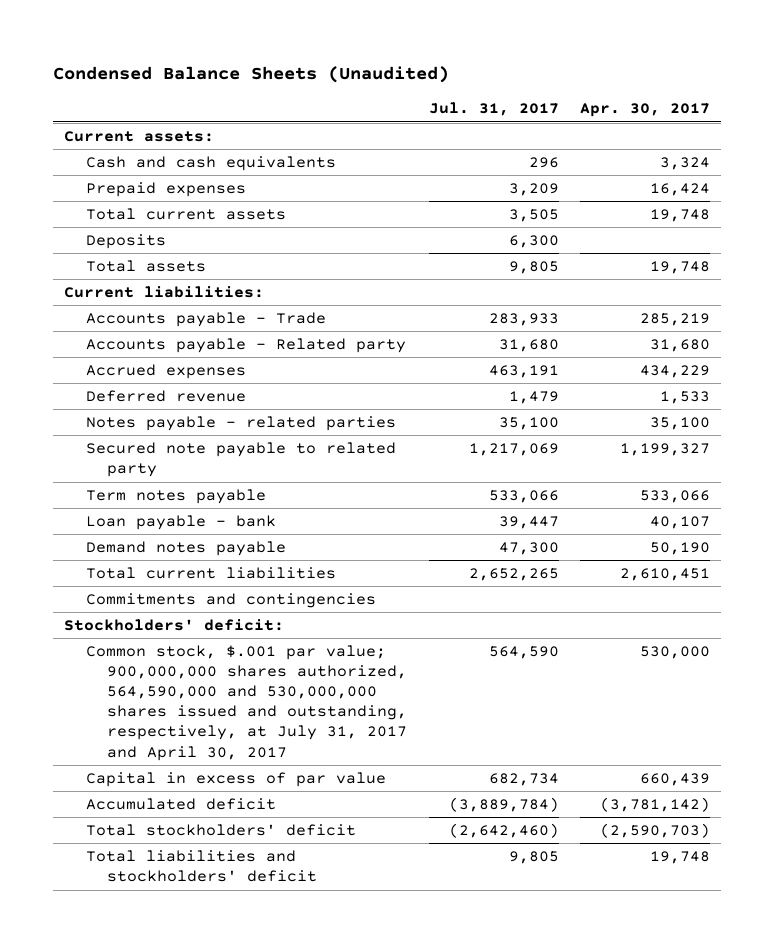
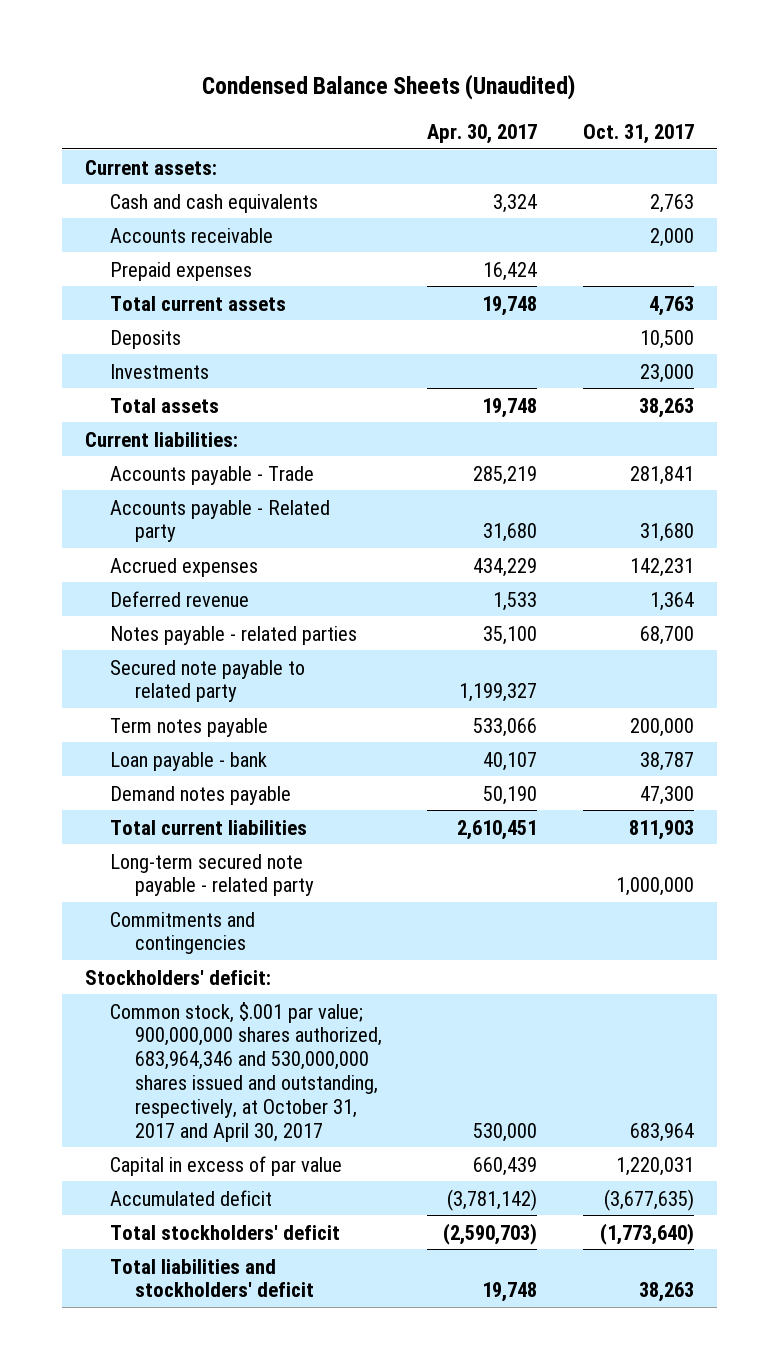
- | Jul. 31, 2017 | Apr. 30, 2017
+ | Apr. 30, 2017 | Oct. 31, 2017
+ Accounts receivable | | 2,000
+ Investments | | 23,000
+ Long-term secured note payable - related party | | 1,000,000
- Common stock, $.001 par value; 900,000,000 shares authorized, 564,590,000 and 530,000,000 shares issued and outstanding, respectively, at July 31, 2017 and April 30, 2017 | 564,590 | 530,000
+ Common stock, $.001 par value; 900,000,000 shares authorized, 683,964,346 and 530,000,000 shares issued and outstanding, respectively, at October 31, 2017 and April 30, 2017 | 530,000 | 683,964

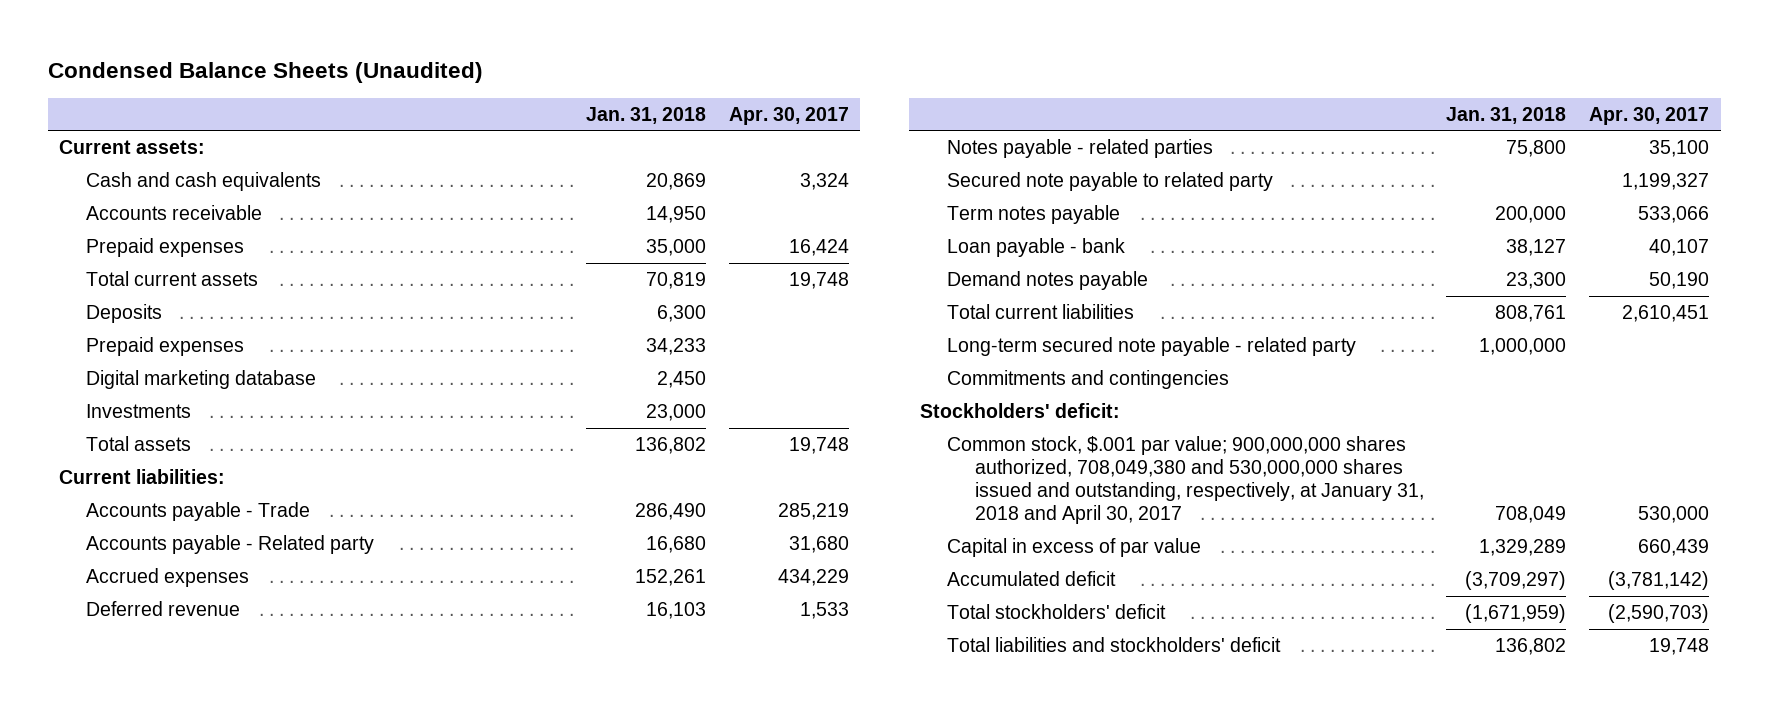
- | Apr. 30, 2017 | Oct. 31, 2017
+ | Jan. 31, 2018 | Apr. 30, 2017
+ Prepaid expenses | 34,233 |
+ Digital marketing database | 2,450 |
- Common stock, $.001 par value; 900,000,000 shares authorized, 683,964,346 and 530,000,000 shares issued and outstanding, respectively, at October 31, 2017 and April 30, 2017 | 530,000 | 683,964
+ Common stock, $.001 par value; 900,000,000 shares authorized, 708,049,380 and 530,000,000 shares issued and outstanding, respectively, at January 31, 2018 and April 30, 2017 | 708,049 | 530,000

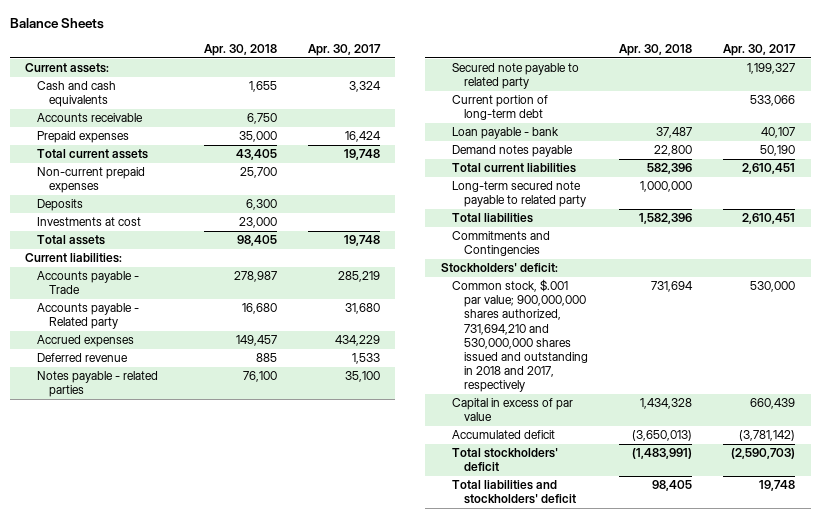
- Condensed Balance Sheets (Unaudited)
+ Balance Sheets
- | Jan. 31, 2018 | Apr. 30, 2017
+ | Apr. 30, 2018 | Apr. 30, 2017
+ Non-current prepaid expenses | 25,700 |
- Prepaid expenses | 34,233 |
- Digital marketing database | 2,450 |
- Investments | 23,000 |
+ Investments at cost | 23,000 |
- Term notes payable | 200,000 | 533,066
+ Current portion of long-term debt | | 533,066
- Long-term secured note payable - related party | 1,000,000 |
- Commitments and contingencies
+ Long-term secured note payable to related party | 1,000,000 |
+ Total liabilities | 1,582,396 | 2,610,451
+ Commitments and Contingencies
- Common stock, $.001 par value; 900,000,000 shares authorized, 708,049,380 and 530,000,000 shares issued and outstanding, respectively, at January 31, 2018 and April 30, 2017 | 708,049 | 530,000
+ Common stock, $.001 par value; 900,000,000 shares authorized, 731,694,210 and 530,000,000 shares issued and outstanding in 2018 and 2017, respectively | 731,694 | 530,000

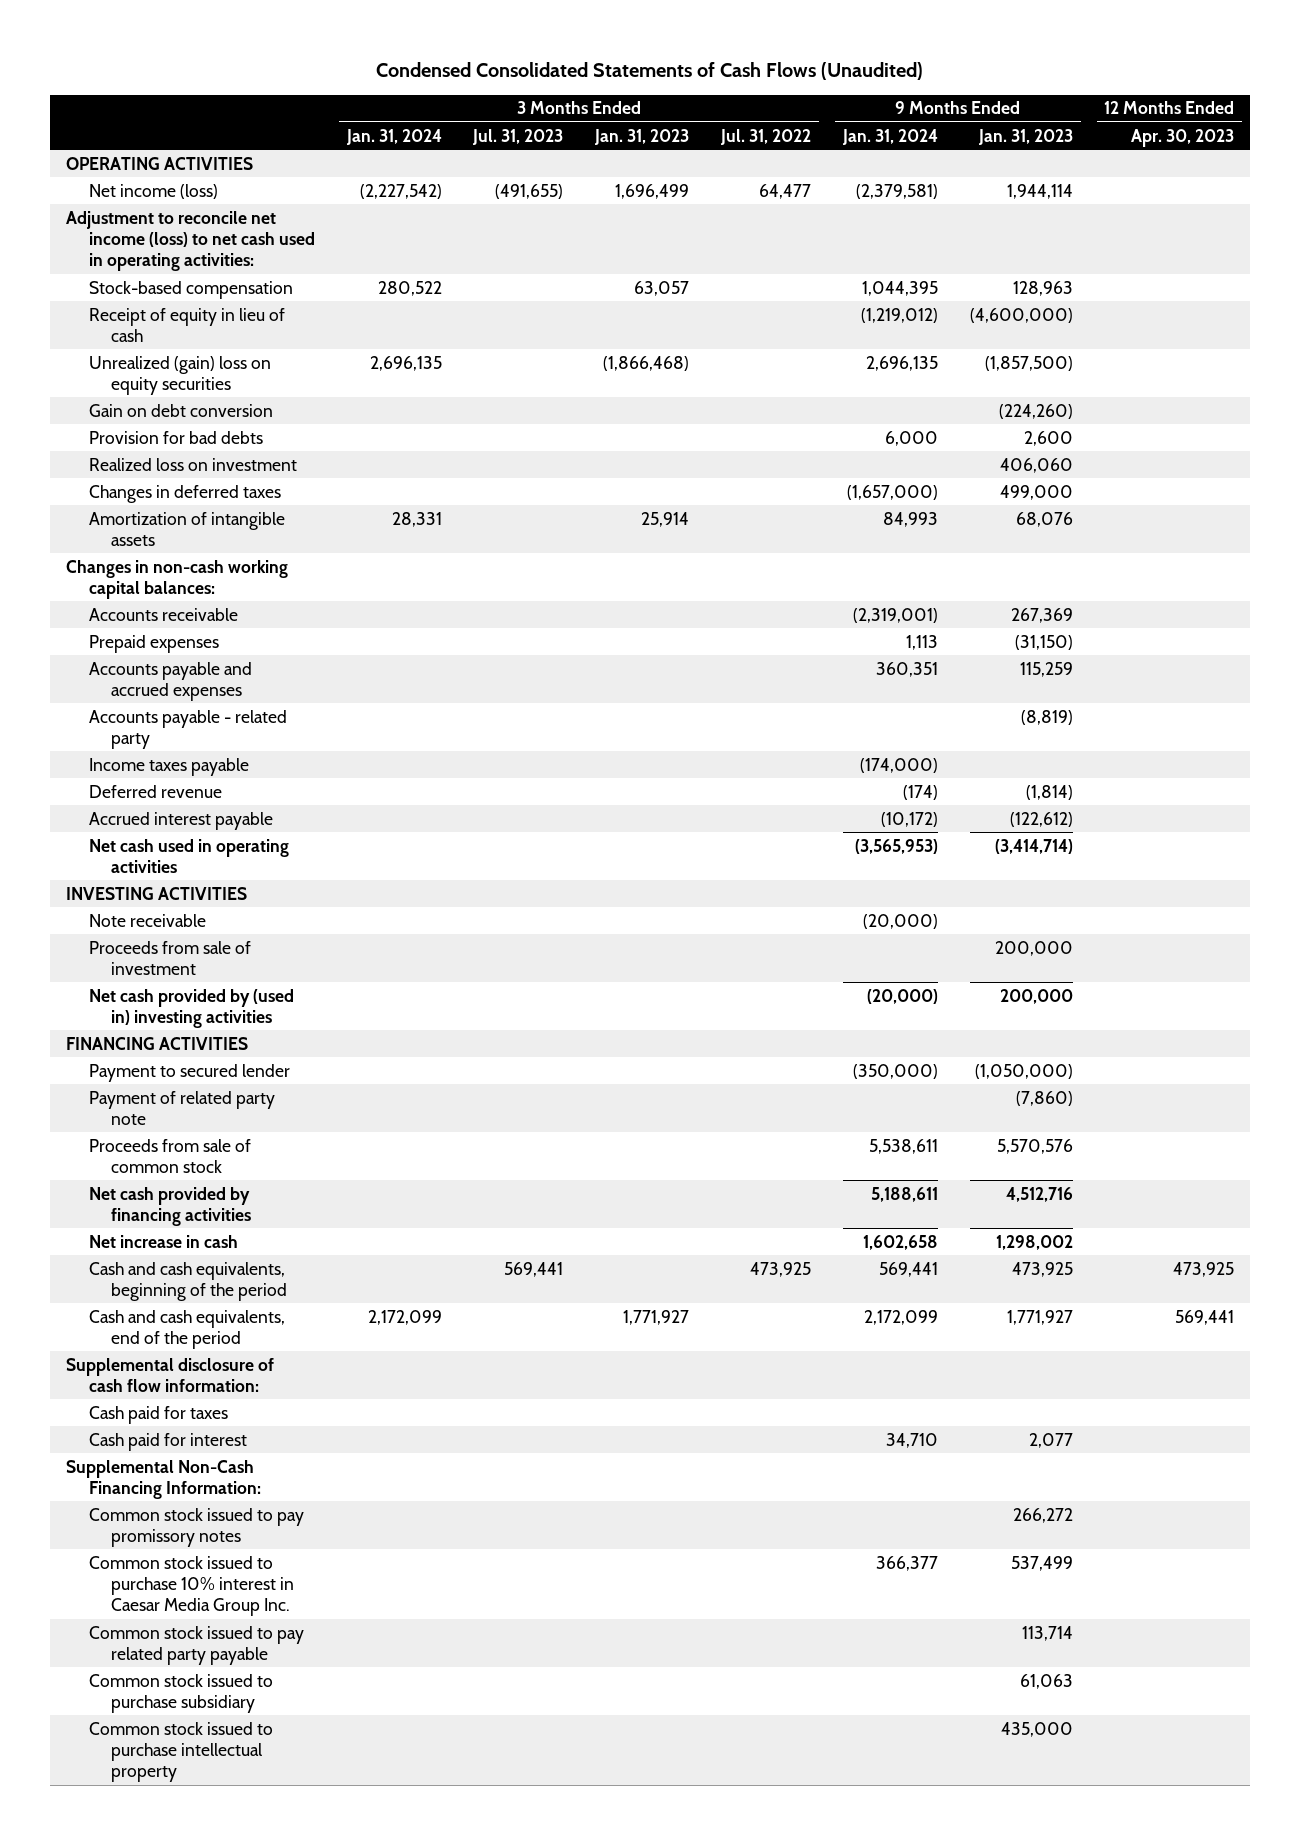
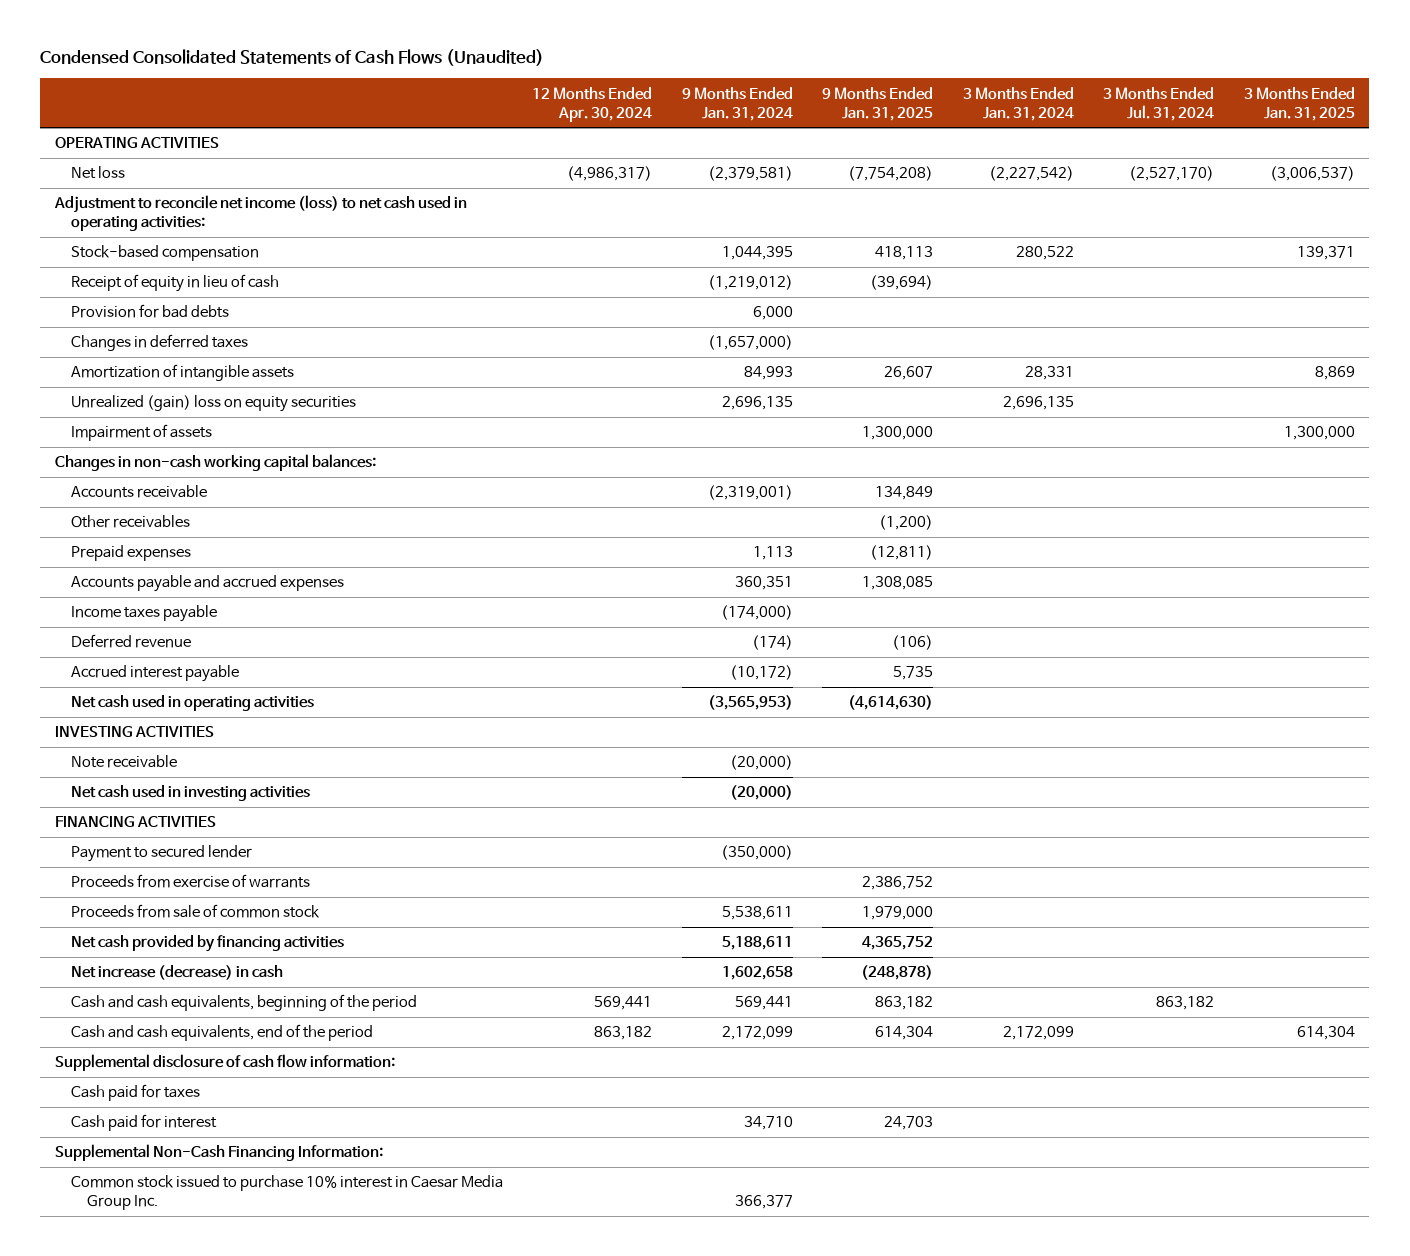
- | 3 Months Ended Jan. 31, 2024 | 3 Months Ended Jul. 31, 2023 | 3 Months Ended Jan. 31, 2023 | 3 Months Ended Jul. 31, 2022 | 9 Months Ended Jan. 31, 2024 | 9 Months Ended Jan. 31, 2023 | 12 Months Ended Apr. 30, 2023
+ | 12 Months Ended Apr. 30, 2024 | 9 Months Ended Jan. 31, 2024 | 9 Months Ended Jan. 31, 2025 | 3 Months Ended Jan. 31, 2024 | 3 Months Ended Jul. 31, 2024 | 3 Months Ended Jan. 31, 2025
- Net income (loss) | (2,227,542) | (491,655) | 1,696,499 | 64,477 | (2,379,581) | 1,944,114 |
+ Net loss | (4,986,317) | (2,379,581) | (7,754,208) | (2,227,542) | (2,527,170) | (3,006,537)
- Gain on debt conversion | | | | | | (224,260) |
- Realized loss on investment | | | | | | 406,060 |
moved down: Unrealized (gain) loss on equity securities | | 2,696,135 | | 2,696,135 | |
+ Impairment of assets | | | 1,300,000 | | | 1,300,000
+ Other receivables | | | (1,200) | | |
- Accounts payable - related party | | | | | | (8,819) |
- Proceeds from sale of investment | | | | | | 200,000 |
- Net cash provided by (used in) investing activities | | | | | (20,000) | 200,000 |
+ Net cash used in investing activities | | (20,000) | | | |
- Payment of related party note | | | | | | (7,860) |
+ Proceeds from exercise of warrants | | | 2,386,752 | | |
- Net increase in cash | | | | | 1,602,658 | 1,298,002 |
+ Net increase (decrease) in cash | | 1,602,658 | (248,878) | | |
- Common stock issued to pay promissory notes | | | | | | 266,272 |
- Common stock issued to pay related party payable | | | | | | 113,714 |
- Common stock issued to purchase subsidiary | | | | | | 61,063 |
- Common stock issued to purchase intellectual property | | | | | | 435,000 |

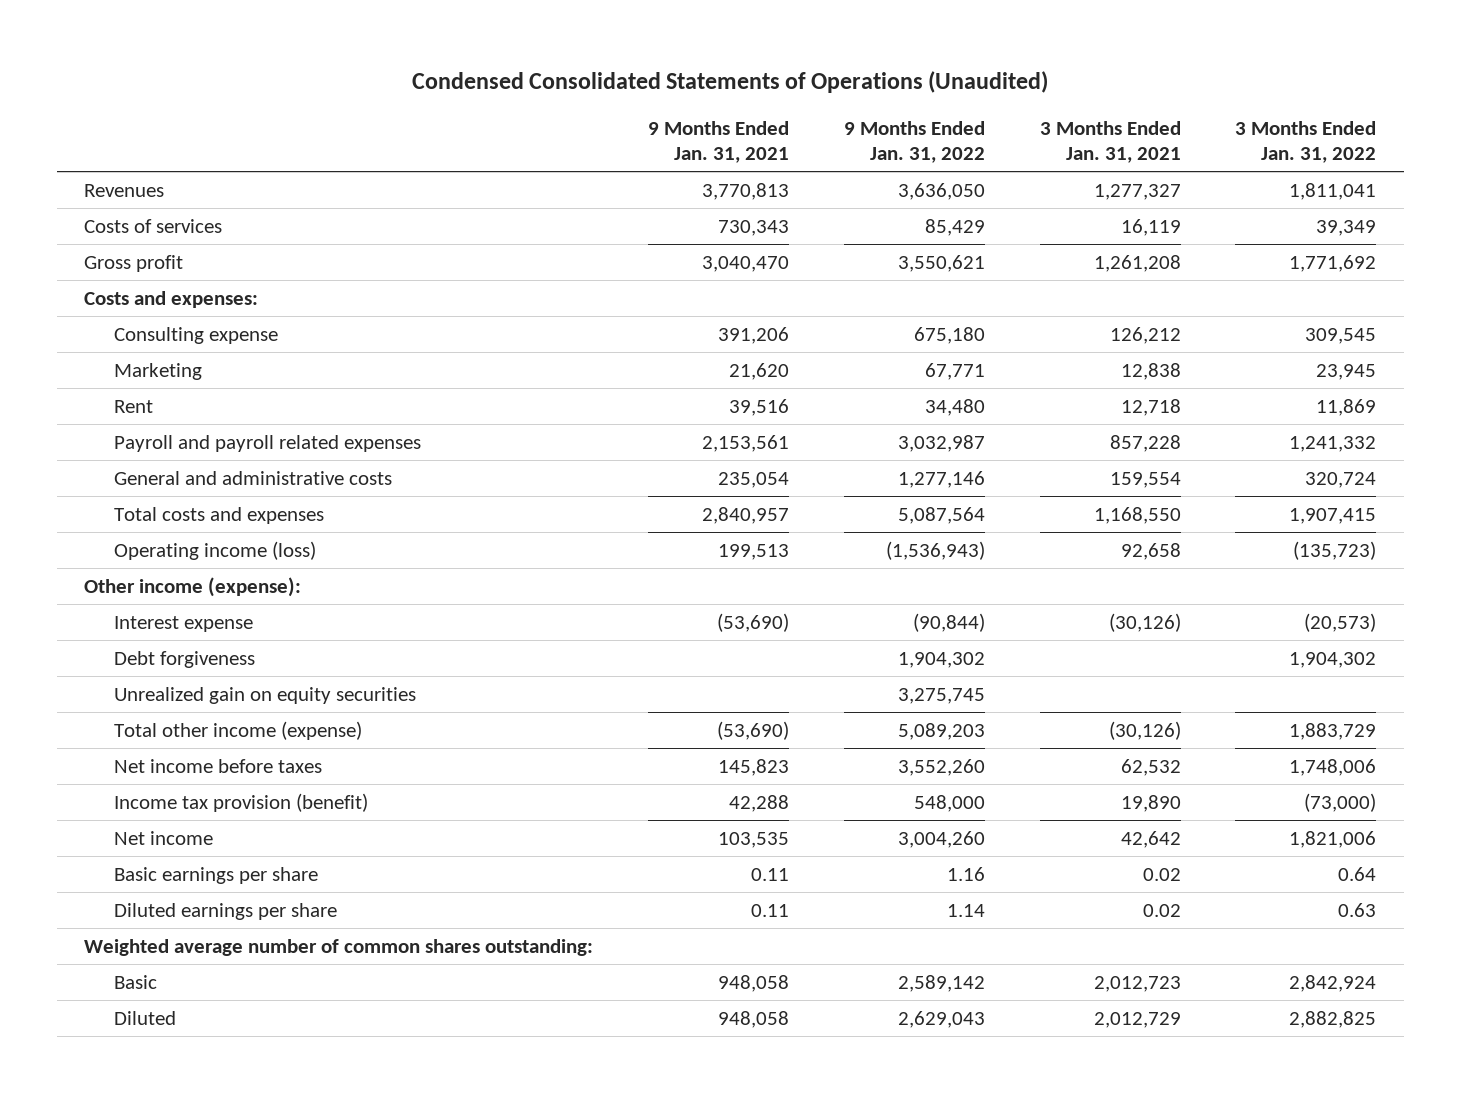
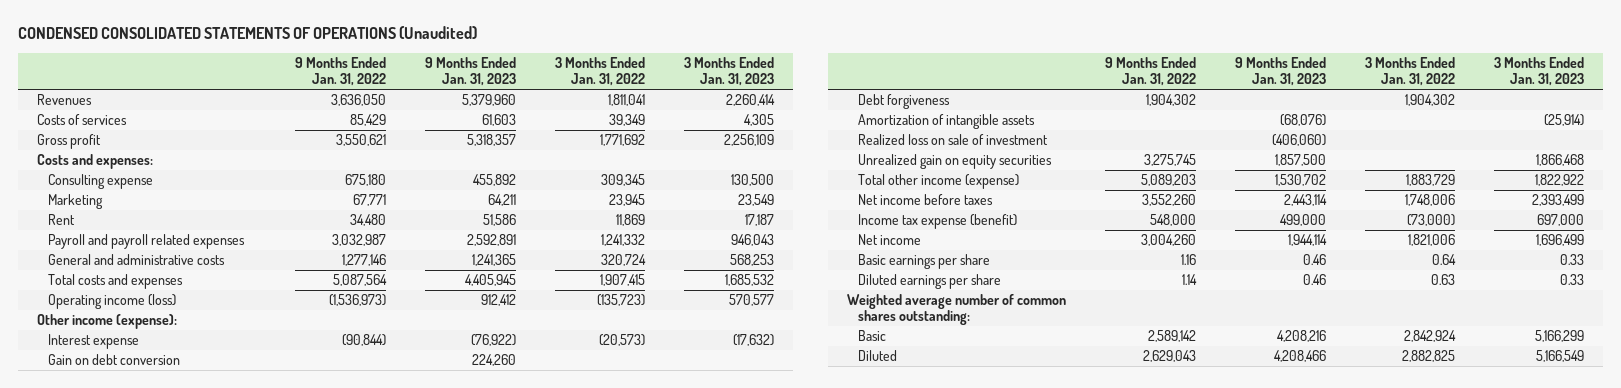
- Condensed Consolidated Statements of Operations (Unaudited)
+ CONDENSED CONSOLIDATED STATEMENTS OF OPERATIONS (Unaudited)
- | 9 Months Ended Jan. 31, 2021 | 9 Months Ended Jan. 31, 2022 | 3 Months Ended Jan. 31, 2021 | 3 Months Ended Jan. 31, 2022
+ | 9 Months Ended Jan. 31, 2022 | 9 Months Ended Jan. 31, 2023 | 3 Months Ended Jan. 31, 2022 | 3 Months Ended Jan. 31, 2023
- Consulting expense | 391,206 | 675,180 | 126,212 | 309,545
+ Consulting expense | 675,180 | 455,892 | 309,345 | 130,500
- Operating income (loss) | 199,513 | (1,536,943) | 92,658 | (135,723)
+ Operating income (loss) | (1,536,973) | 912,412 | (135,723) | 570,577
+ Gain on debt conversion | | 224,260 | |
+ Amortization of intangible assets | | (68,076) | | (25,914)
+ Realized loss on sale of investment | | (406,060) | |
- Income tax provision (benefit) | 42,288 | 548,000 | 19,890 | (73,000)
+ Income tax expense (benefit) | 548,000 | 499,000 | (73,000) | 697,000

